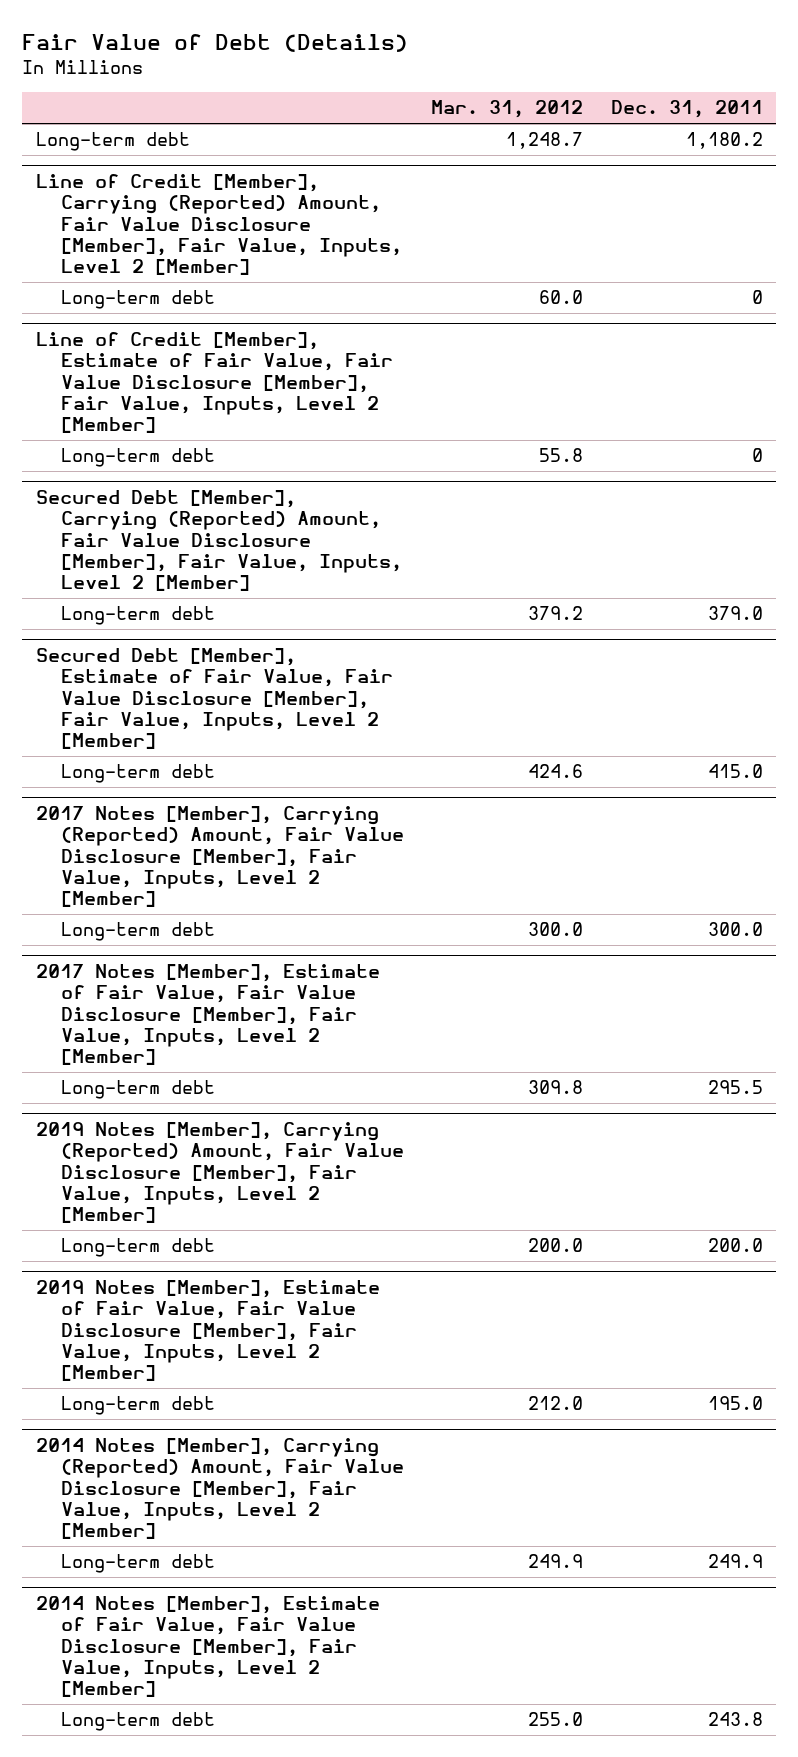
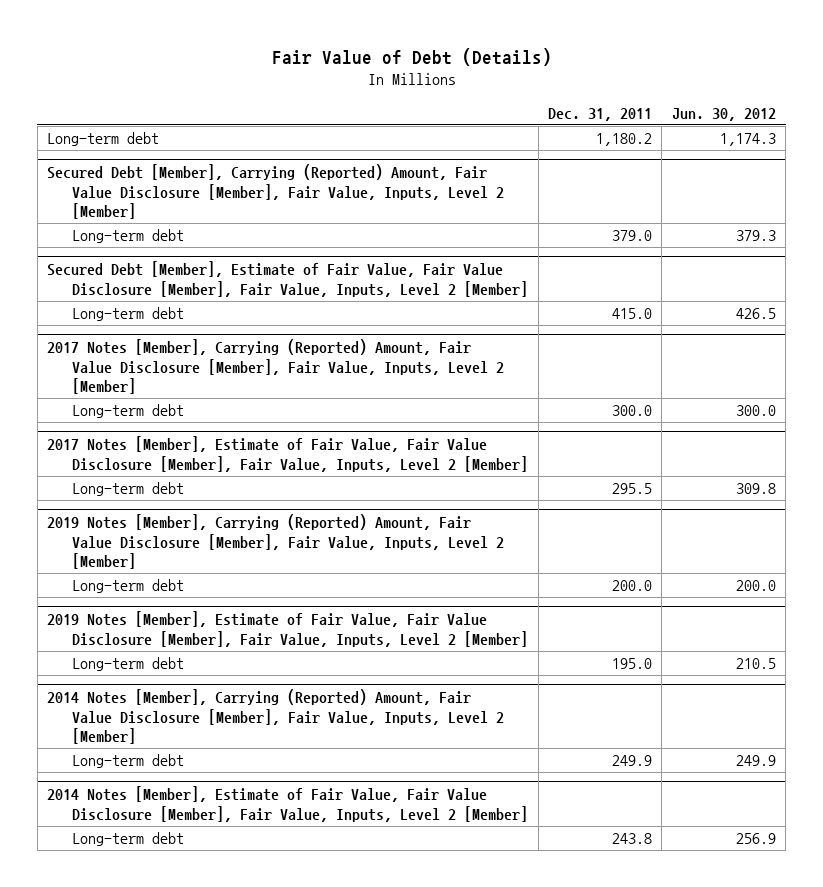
- | Mar. 31, 2012 | Dec. 31, 2011
+ | Dec. 31, 2011 | Jun. 30, 2012
- Line of Credit [Member], Carrying (Reported) Amount, Fair Value Disclosure [Member], Fair Value, Inputs, Level 2 [Member]
- Long-term debt | 60.0 | 0
- Line of Credit [Member], Estimate of Fair Value, Fair Value Disclosure [Member], Fair Value, Inputs, Level 2 [Member]
- Long-term debt | 55.8 | 0

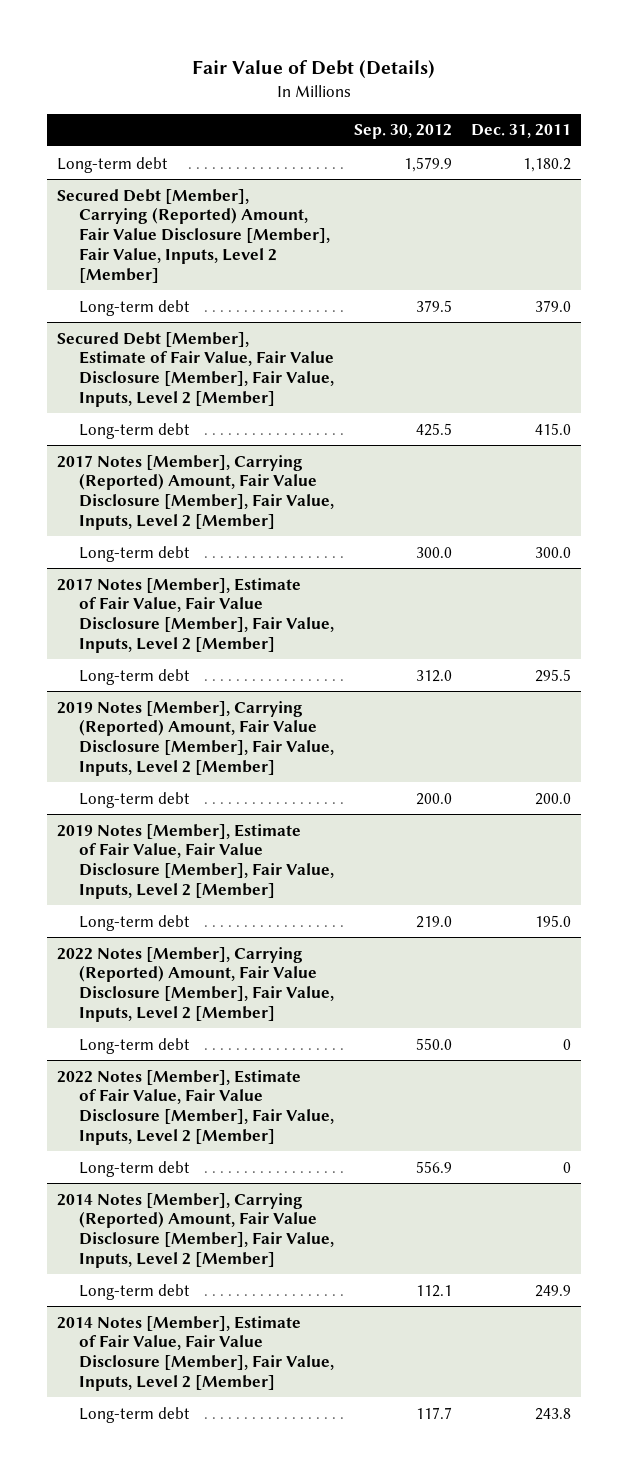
- | Dec. 31, 2011 | Jun. 30, 2012
+ | Sep. 30, 2012 | Dec. 31, 2011
+ 2022 Notes [Member], Carrying (Reported) Amount, Fair Value Disclosure [Member], Fair Value, Inputs, Level 2 [Member]
+ Long-term debt | 550.0 | 0
+ 2022 Notes [Member], Estimate of Fair Value, Fair Value Disclosure [Member], Fair Value, Inputs, Level 2 [Member]
+ Long-term debt | 556.9 | 0

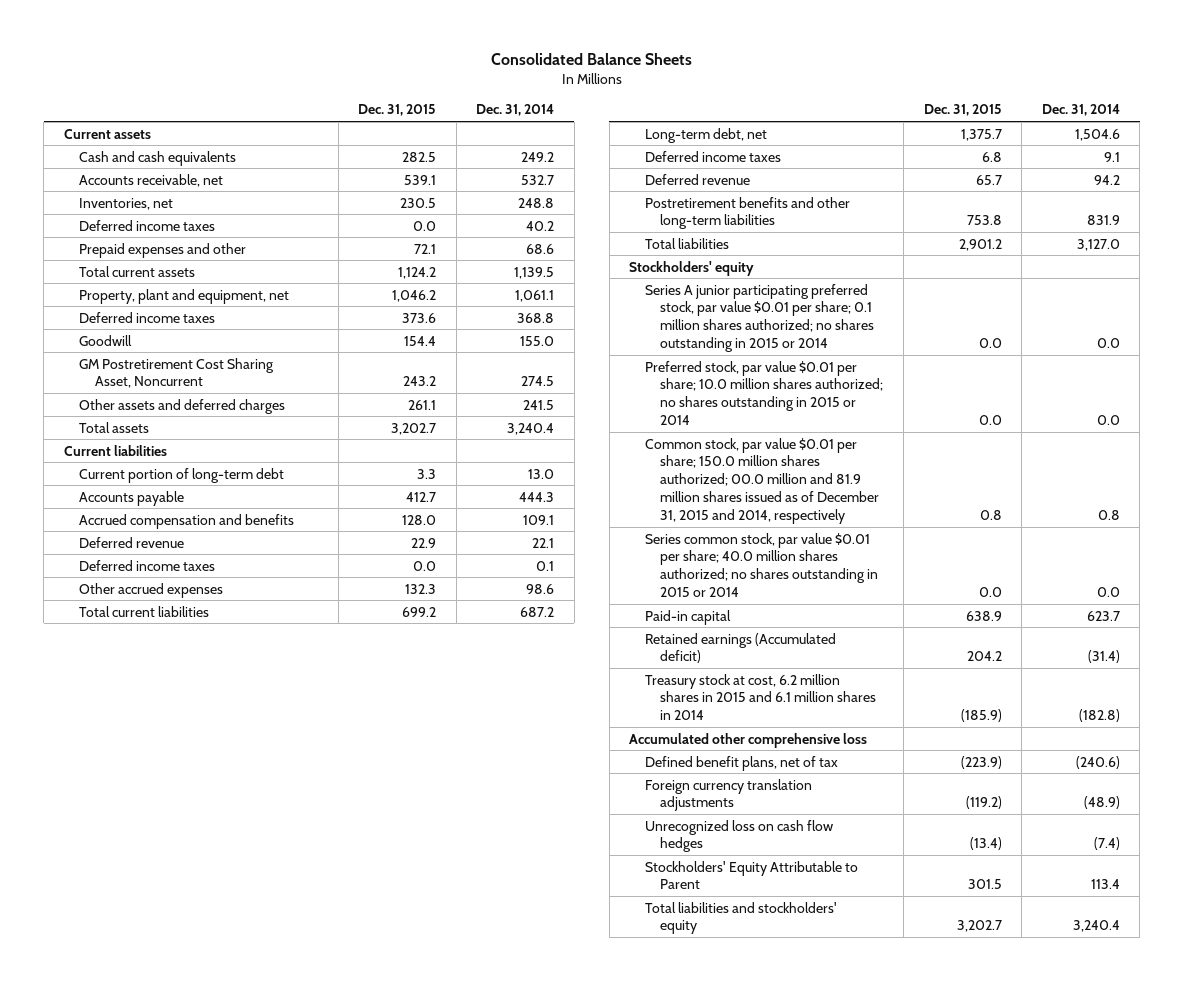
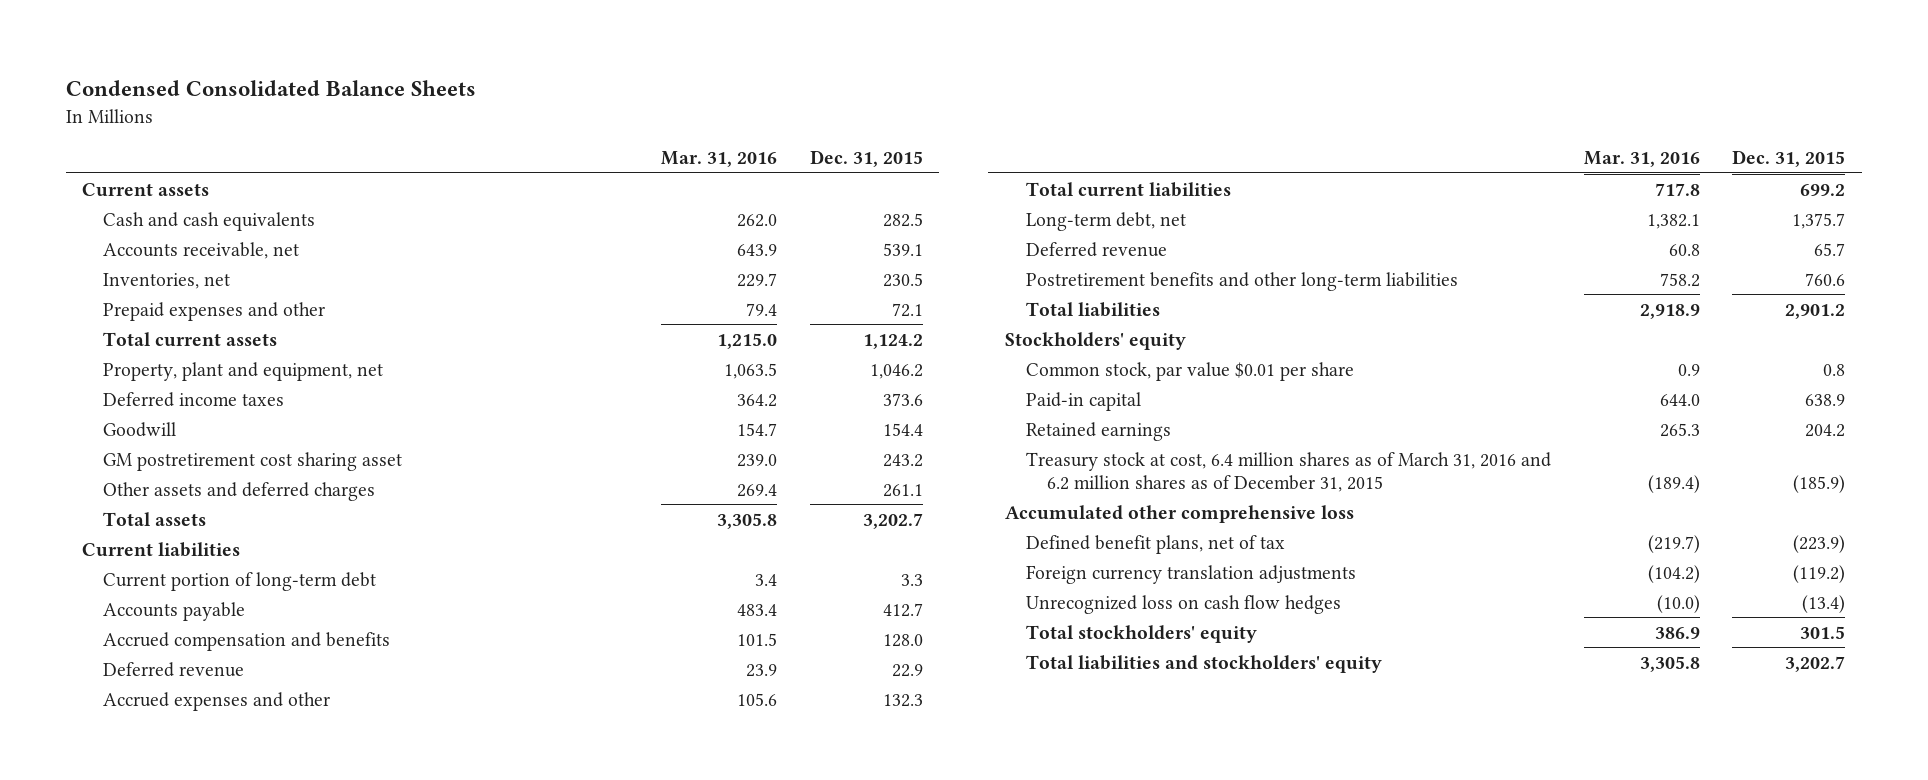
- Consolidated Balance Sheets
+ Condensed Consolidated Balance Sheets
- | Dec. 31, 2015 | Dec. 31, 2014
+ | Mar. 31, 2016 | Dec. 31, 2015
- Deferred income taxes | 0.0 | 40.2
- GM Postretirement Cost Sharing Asset, Noncurrent | 243.2 | 274.5
+ GM postretirement cost sharing asset | 239.0 | 243.2
- Deferred income taxes | 0.0 | 0.1
- Other accrued expenses | 132.3 | 98.6
+ Accrued expenses and other | 105.6 | 132.3
- Deferred income taxes | 6.8 | 9.1
- Postretirement benefits and other long-term liabilities | 753.8 | 831.9
+ Postretirement benefits and other long-term liabilities | 758.2 | 760.6
- Series A junior participating preferred stock, par value $0.01 per share; 0.1 million shares authorized; no shares outstanding in 2015 or 2014 | 0.0 | 0.0
- Preferred stock, par value $0.01 per share; 10.0 million shares authorized; no shares outstanding in 2015 or 2014 | 0.0 | 0.0
- Common stock, par value $0.01 per share; 150.0 million shares authorized; 00.0 million and 81.9 million shares issued as of December 31, 2015 and 2014, respectively | 0.8 | 0.8
- Series common stock, par value $0.01 per share; 40.0 million shares authorized; no shares outstanding in 2015 or 2014 | 0.0 | 0.0
+ Common stock, par value $0.01 per share | 0.9 | 0.8
- Retained earnings (Accumulated deficit) | 204.2 | (31.4)
- Treasury stock at cost, 6.2 million shares in 2015 and 6.1 million shares in 2014 | (185.9) | (182.8)
+ Retained earnings | 265.3 | 204.2
+ Treasury stock at cost, 6.4 million shares as of March 31, 2016 and 6.2 million shares as of December 31, 2015 | (189.4) | (185.9)
- Stockholders' Equity Attributable to Parent | 301.5 | 113.4
+ Total stockholders' equity | 386.9 | 301.5

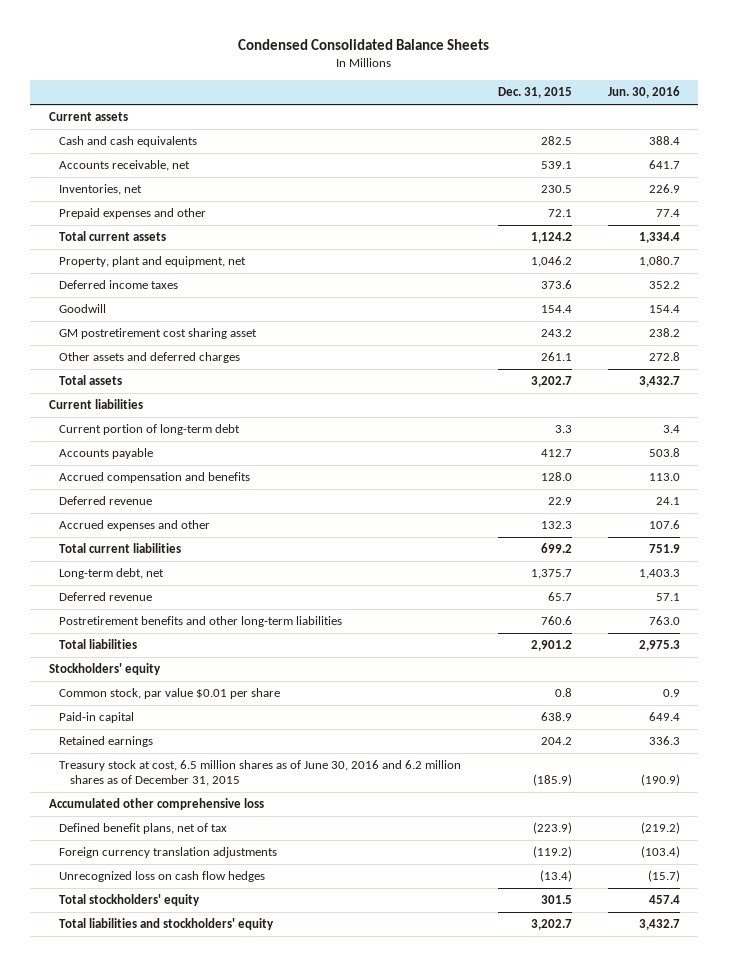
- | Mar. 31, 2016 | Dec. 31, 2015
+ | Dec. 31, 2015 | Jun. 30, 2016
- Treasury stock at cost, 6.4 million shares as of March 31, 2016 and 6.2 million shares as of December 31, 2015 | (189.4) | (185.9)
+ Treasury stock at cost, 6.5 million shares as of June 30, 2016 and 6.2 million shares as of December 31, 2015 | (185.9) | (190.9)

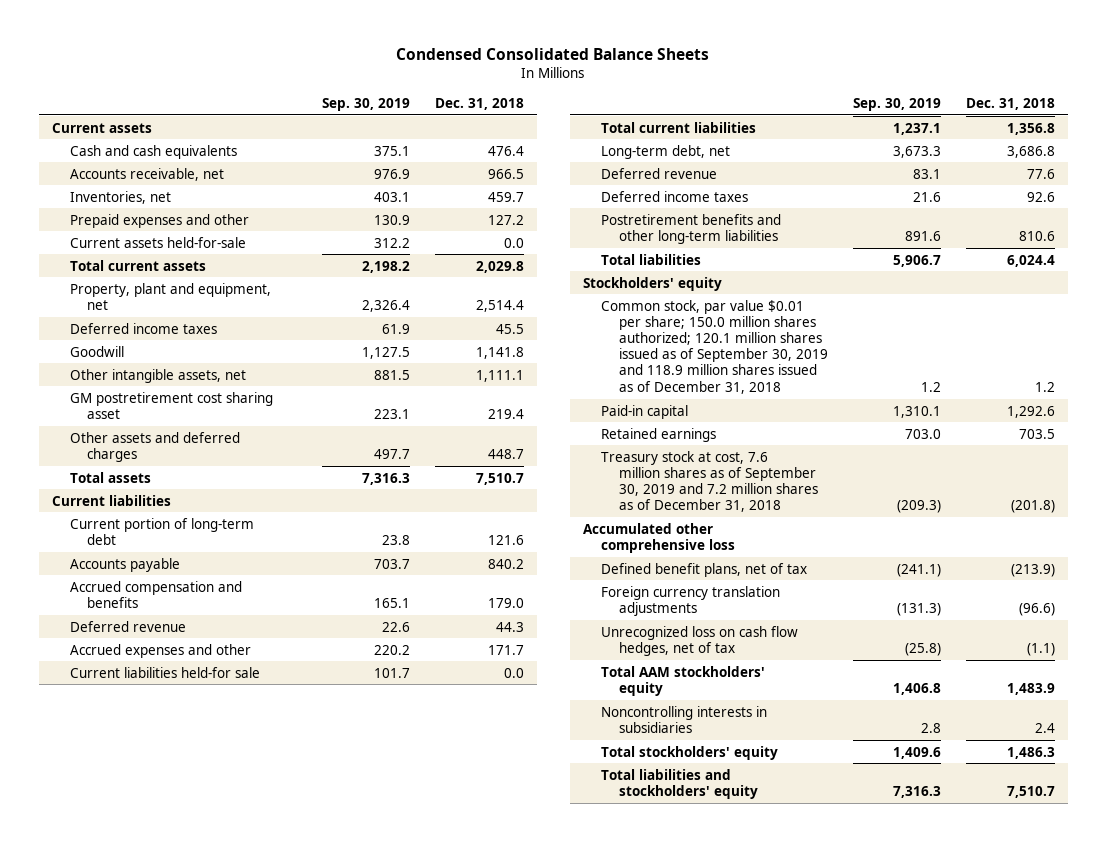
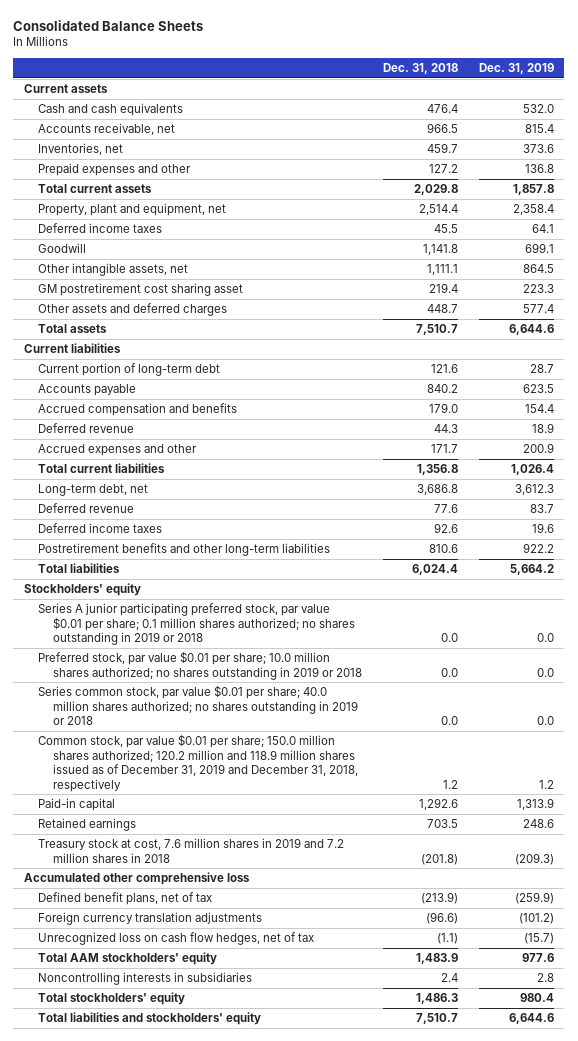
- Condensed Consolidated Balance Sheets
+ Consolidated Balance Sheets
- | Sep. 30, 2019 | Dec. 31, 2018
+ | Dec. 31, 2018 | Dec. 31, 2019
- Current assets held-for-sale | 312.2 | 0.0
- Current liabilities held-for sale | 101.7 | 0.0
- Common stock, par value $0.01 per share; 150.0 million shares authorized; 120.1 million shares issued as of September 30, 2019 and 118.9 million shares issued as of December 31, 2018 | 1.2 | 1.2
+ Series A junior participating preferred stock, par value $0.01 per share; 0.1 million shares authorized; no shares outstanding in 2019 or 2018 | 0.0 | 0.0
+ Preferred stock, par value $0.01 per share; 10.0 million shares authorized; no shares outstanding in 2019 or 2018 | 0.0 | 0.0
+ Series common stock, par value $0.01 per share; 40.0 million shares authorized; no shares outstanding in 2019 or 2018 | 0.0 | 0.0
+ Common stock, par value $0.01 per share; 150.0 million shares authorized; 120.2 million and 118.9 million shares issued as of December 31, 2019 and December 31, 2018, respectively | 1.2 | 1.2
- Treasury stock at cost, 7.6 million shares as of September 30, 2019 and 7.2 million shares as of December 31, 2018 | (209.3) | (201.8)
+ Treasury stock at cost, 7.6 million shares in 2019 and 7.2 million shares in 2018 | (201.8) | (209.3)

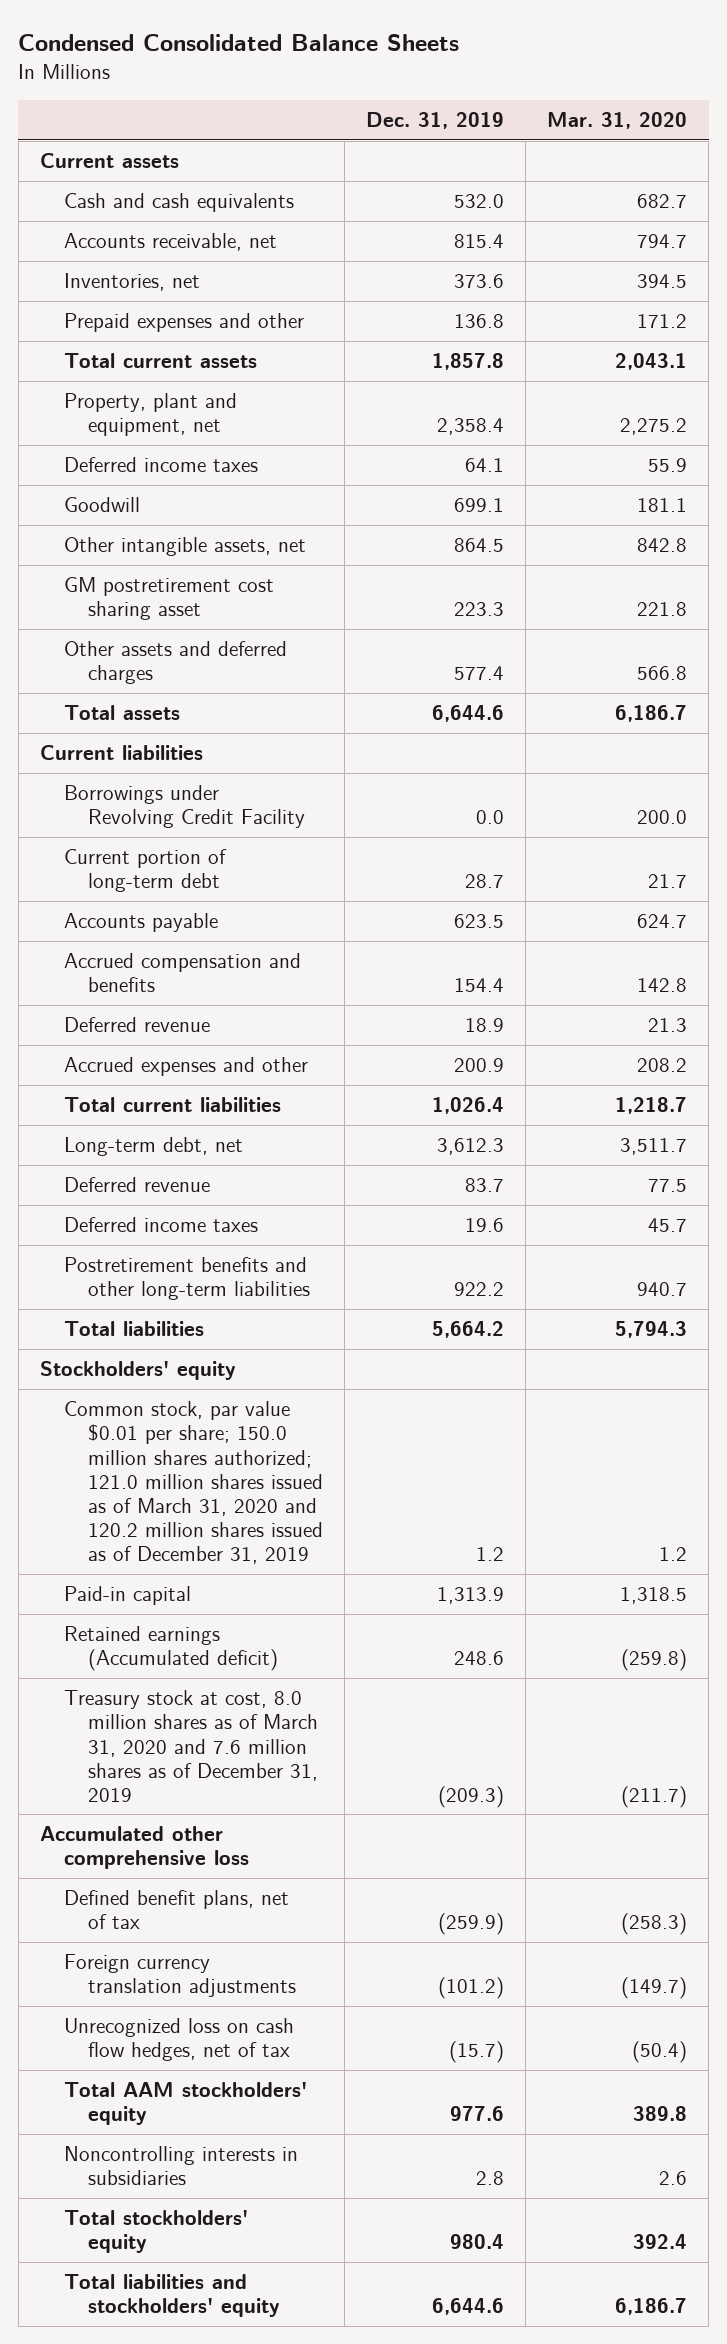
- Consolidated Balance Sheets
+ Condensed Consolidated Balance Sheets
- | Dec. 31, 2018 | Dec. 31, 2019
+ | Dec. 31, 2019 | Mar. 31, 2020
+ Borrowings under Revolving Credit Facility | 0.0 | 200.0
- Series A junior participating preferred stock, par value $0.01 per share; 0.1 million shares authorized; no shares outstanding in 2019 or 2018 | 0.0 | 0.0
- Preferred stock, par value $0.01 per share; 10.0 million shares authorized; no shares outstanding in 2019 or 2018 | 0.0 | 0.0
- Series common stock, par value $0.01 per share; 40.0 million shares authorized; no shares outstanding in 2019 or 2018 | 0.0 | 0.0
- Common stock, par value $0.01 per share; 150.0 million shares authorized; 120.2 million and 118.9 million shares issued as of December 31, 2019 and December 31, 2018, respectively | 1.2 | 1.2
+ Common stock, par value $0.01 per share; 150.0 million shares authorized; 121.0 million shares issued as of March 31, 2020 and 120.2 million shares issued as of December 31, 2019 | 1.2 | 1.2
- Retained earnings | 703.5 | 248.6
- Treasury stock at cost, 7.6 million shares in 2019 and 7.2 million shares in 2018 | (201.8) | (209.3)
+ Retained earnings (Accumulated deficit) | 248.6 | (259.8)
+ Treasury stock at cost, 8.0 million shares as of March 31, 2020 and 7.6 million shares as of December 31, 2019 | (209.3) | (211.7)

